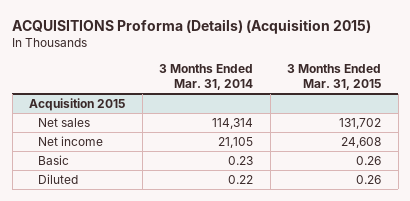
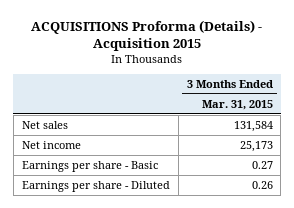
- ACQUISITIONS Proforma (Details) (Acquisition 2015)
+ ACQUISITIONS Proforma (Details) - Acquisition 2015
- | 3 Months Ended Mar. 31, 2014 | 3 Months Ended Mar. 31, 2015
+ | 3 Months Ended Mar. 31, 2015
- Acquisition 2015
- Net sales | 114,314 | 131,702
- Net income | 21,105 | 24,608
- Basic | 0.23 | 0.26
- Diluted | 0.22 | 0.26
+ Net sales | 131,584
+ Net income | 25,173
+ Earnings per share - Basic | 0.27
+ Earnings per share - Diluted | 0.26

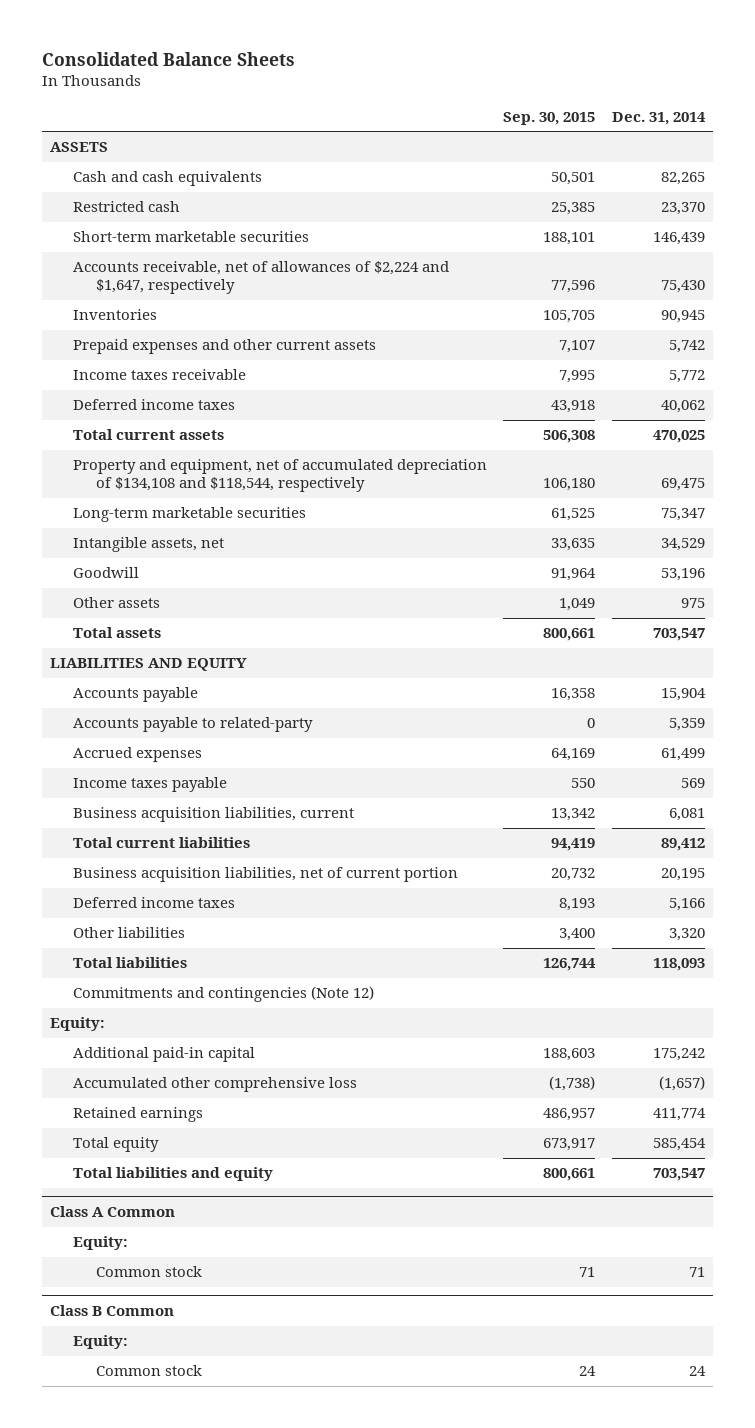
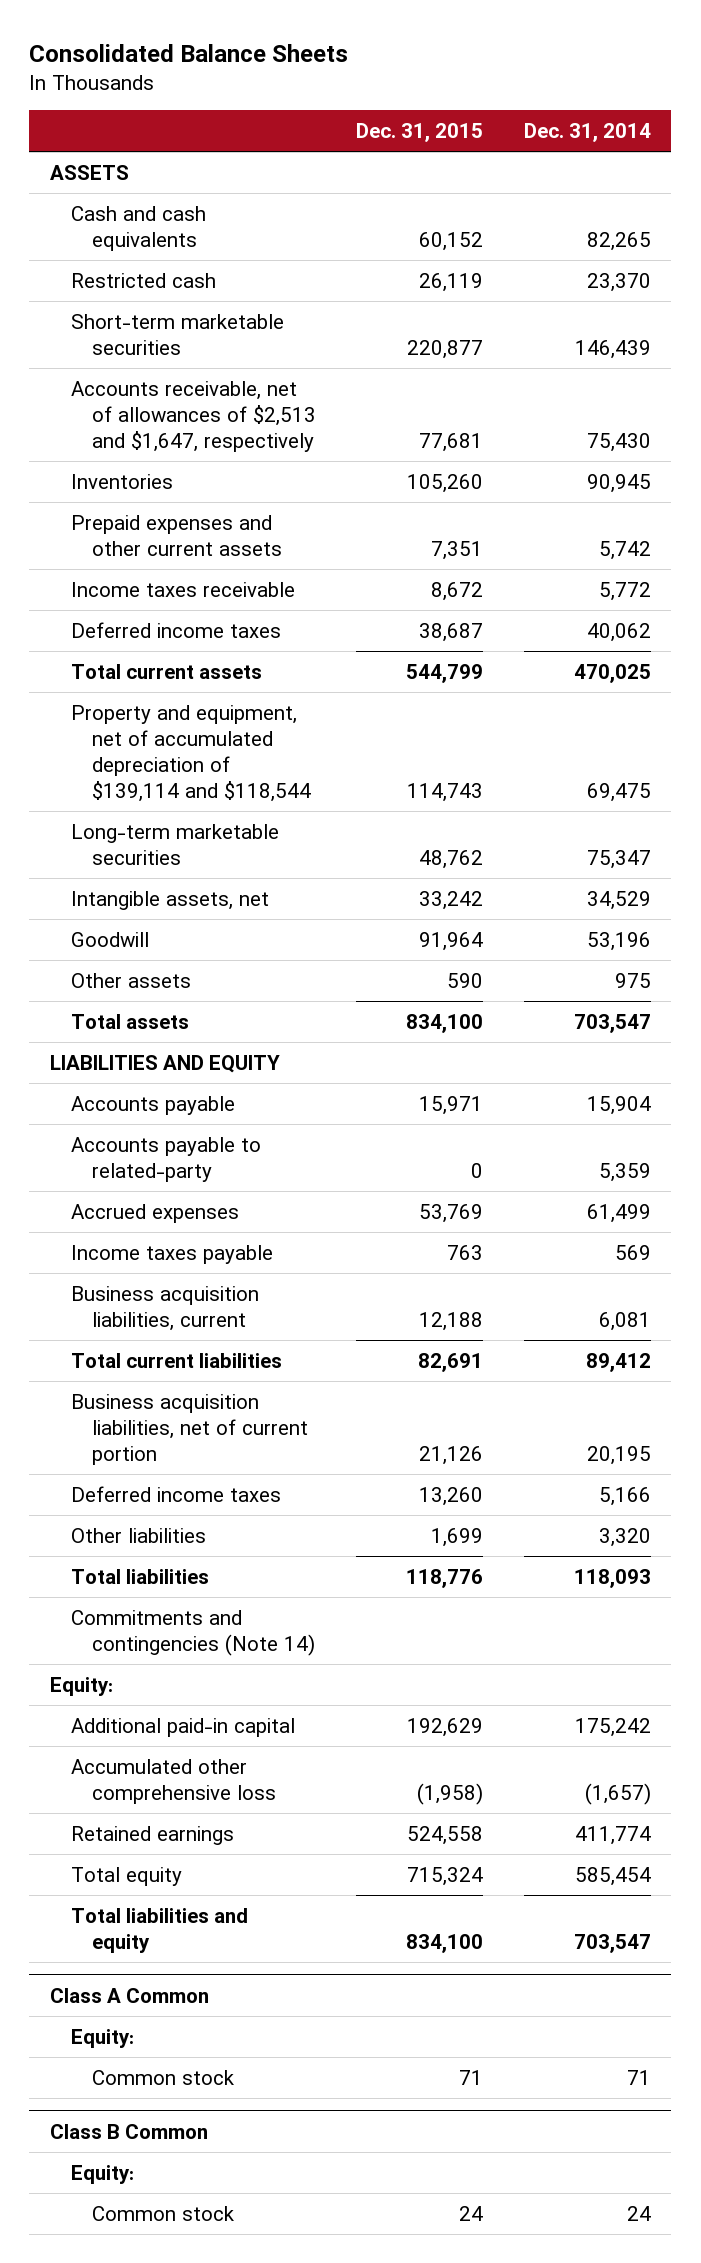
- | Sep. 30, 2015 | Dec. 31, 2014
+ | Dec. 31, 2015 | Dec. 31, 2014
- Accounts receivable, net of allowances of $2,224 and $1,647, respectively | 77,596 | 75,430
+ Accounts receivable, net of allowances of $2,513 and $1,647, respectively | 77,681 | 75,430
- Property and equipment, net of accumulated depreciation of $134,108 and $118,544, respectively | 106,180 | 69,475
+ Property and equipment, net of accumulated depreciation of $139,114 and $118,544 | 114,743 | 69,475
- Commitments and contingencies (Note 12)
+ Commitments and contingencies (Note 14)

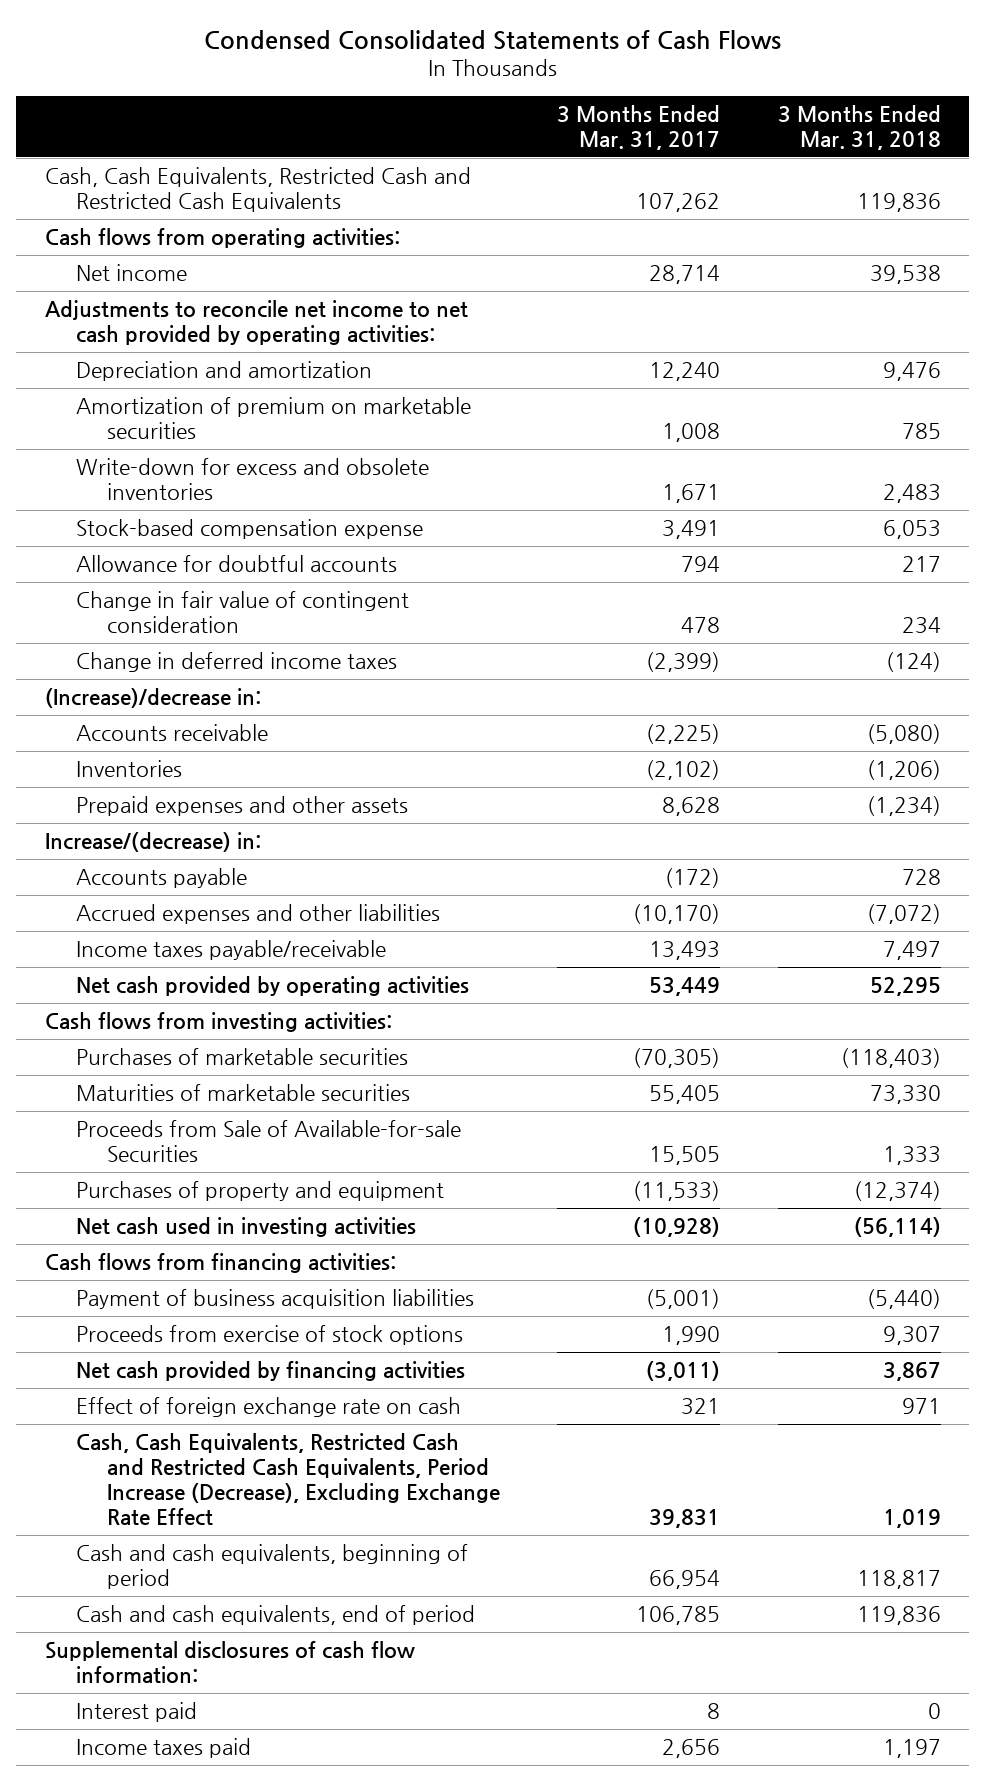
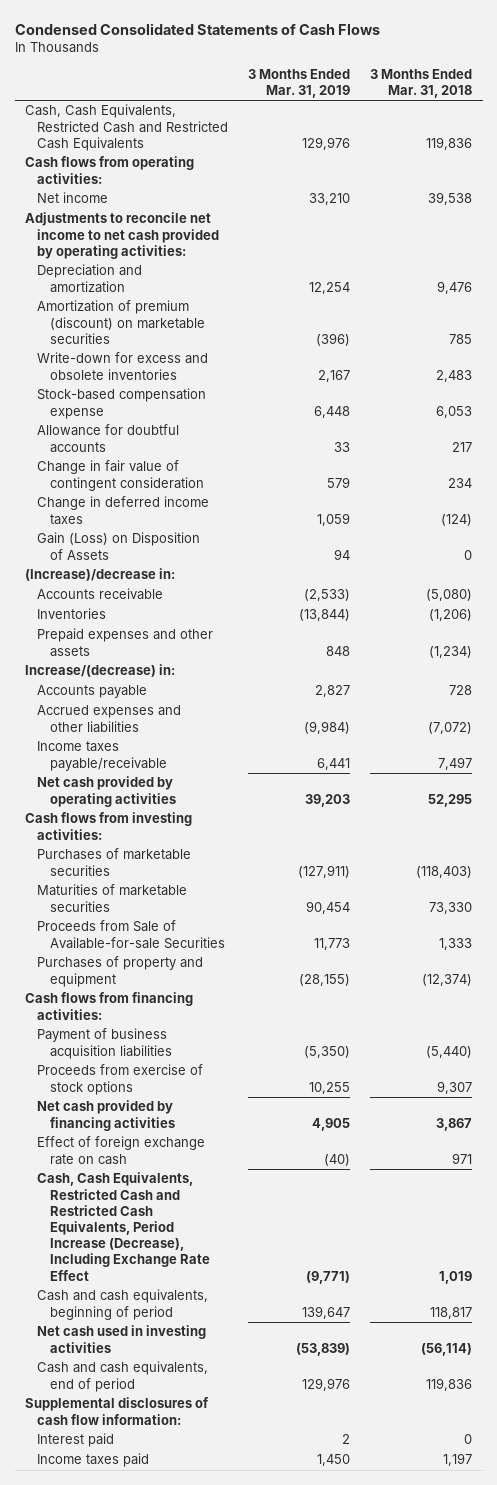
- | 3 Months Ended Mar. 31, 2017 | 3 Months Ended Mar. 31, 2018
+ | 3 Months Ended Mar. 31, 2019 | 3 Months Ended Mar. 31, 2018
- Amortization of premium on marketable securities | 1,008 | 785
+ Amortization of premium (discount) on marketable securities | (396) | 785
+ Gain (Loss) on Disposition of Assets | 94 | 0
- Cash, Cash Equivalents, Restricted Cash and Restricted Cash Equivalents, Period Increase (Decrease), Excluding Exchange Rate Effect | 39,831 | 1,019
+ Cash, Cash Equivalents, Restricted Cash and Restricted Cash Equivalents, Period Increase (Decrease), Including Exchange Rate Effect | (9,771) | 1,019
moved down: Net cash used in investing activities | (53,839) | (56,114)

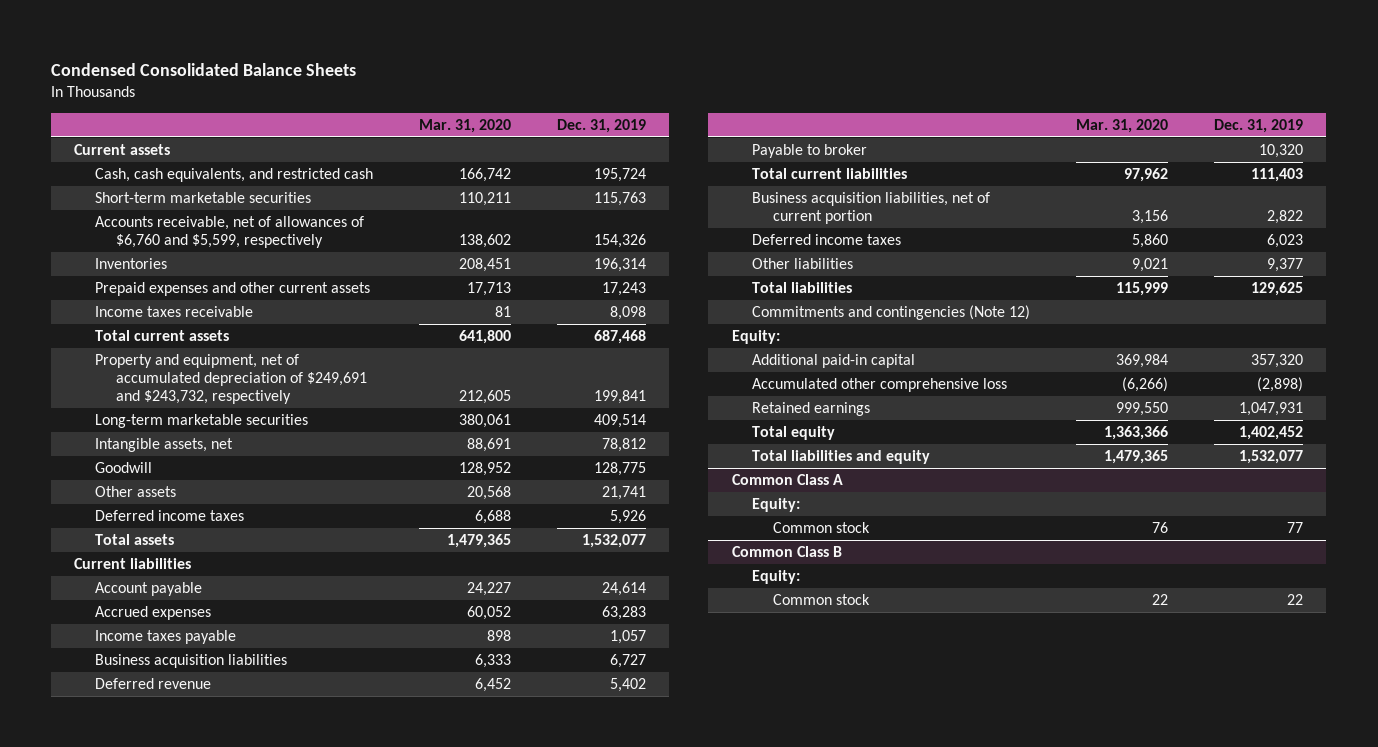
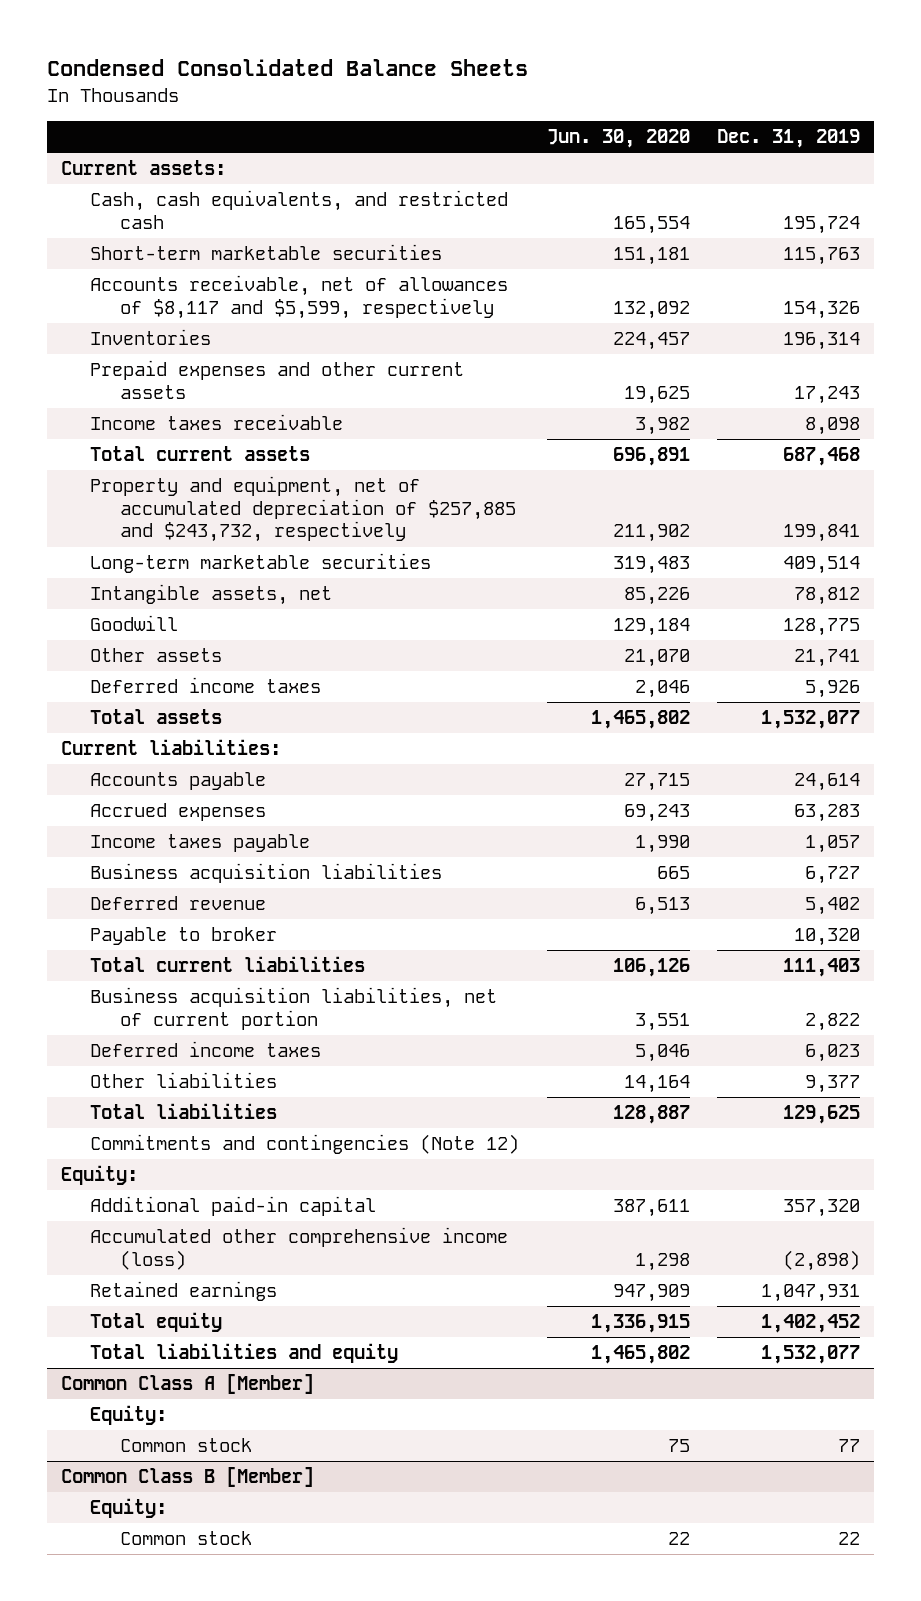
- | Mar. 31, 2020 | Dec. 31, 2019
+ | Jun. 30, 2020 | Dec. 31, 2019
- Current assets
+ Current assets:
- Accounts receivable, net of allowances of $6,760 and $5,599, respectively | 138,602 | 154,326
+ Accounts receivable, net of allowances of $8,117 and $5,599, respectively | 132,092 | 154,326
- Property and equipment, net of accumulated depreciation of $249,691 and $243,732, respectively | 212,605 | 199,841
+ Property and equipment, net of accumulated depreciation of $257,885 and $243,732, respectively | 211,902 | 199,841
- Current liabilities
- Account payable | 24,227 | 24,614
+ Current liabilities:
+ Accounts payable | 27,715 | 24,614
- Accumulated other comprehensive loss | (6,266) | (2,898)
+ Accumulated other comprehensive income (loss) | 1,298 | (2,898)
- Common Class A
+ Common Class A [Member]
- Common Class B
+ Common Class B [Member]

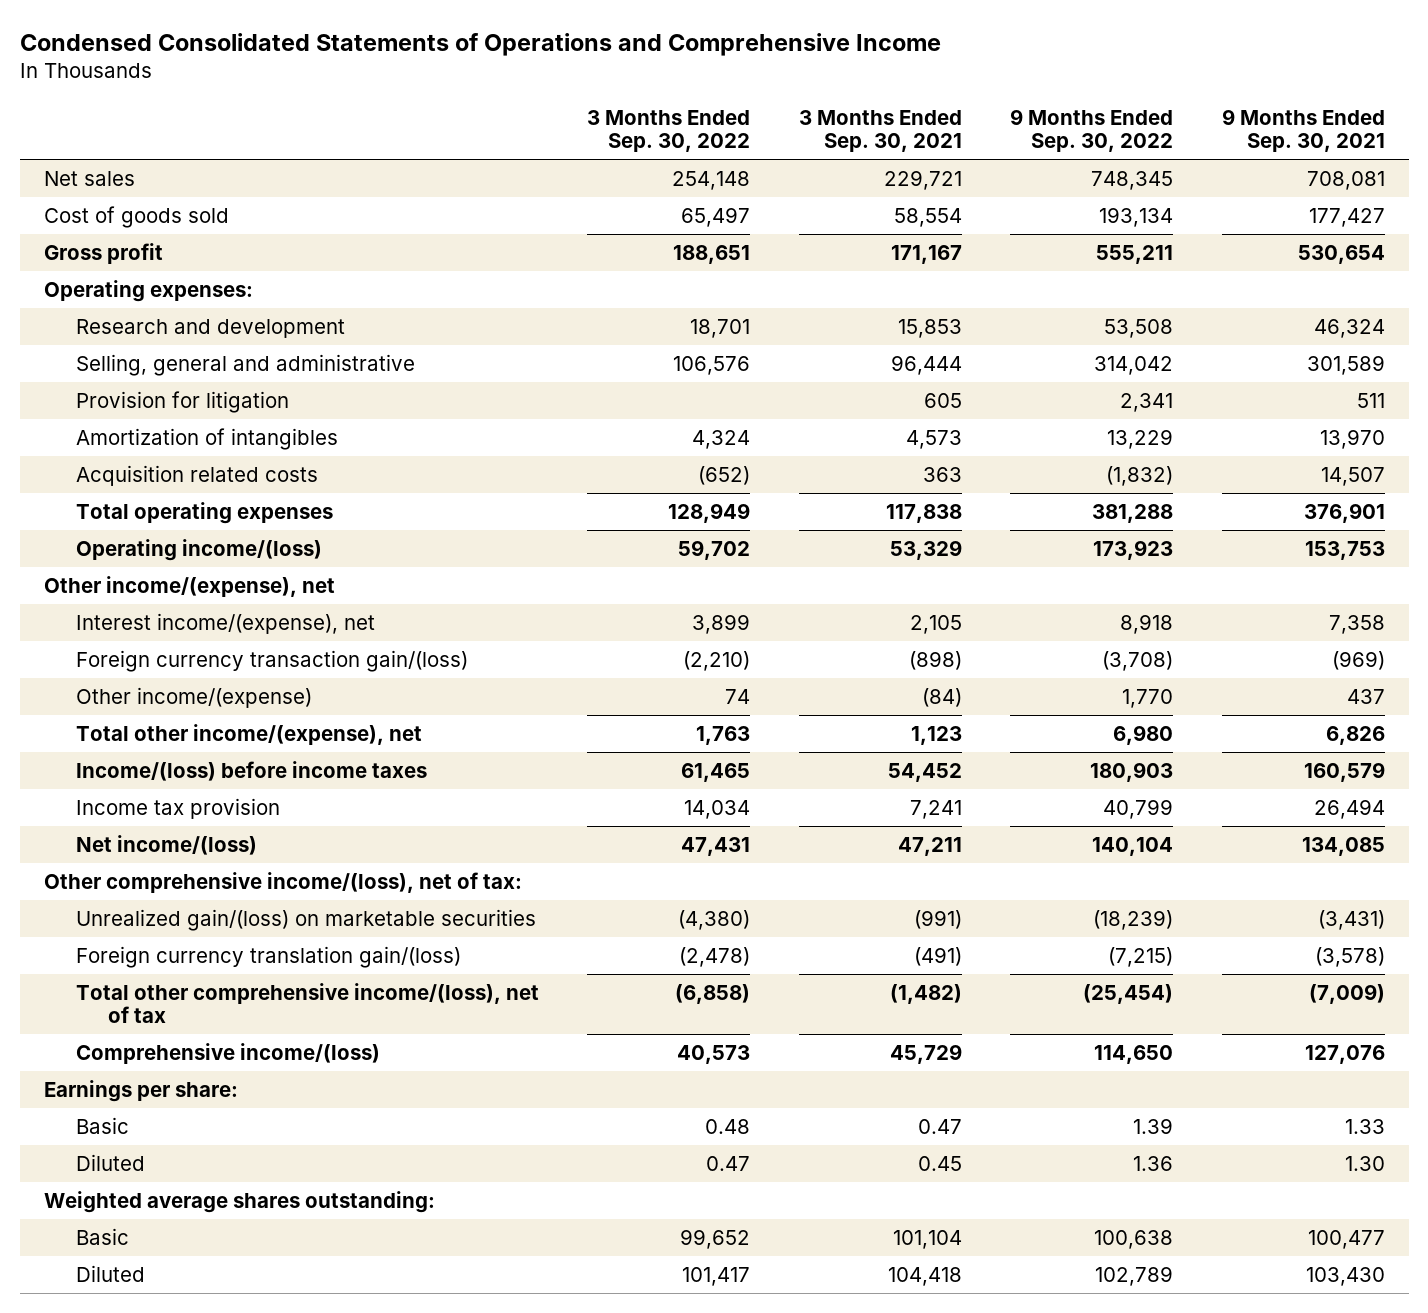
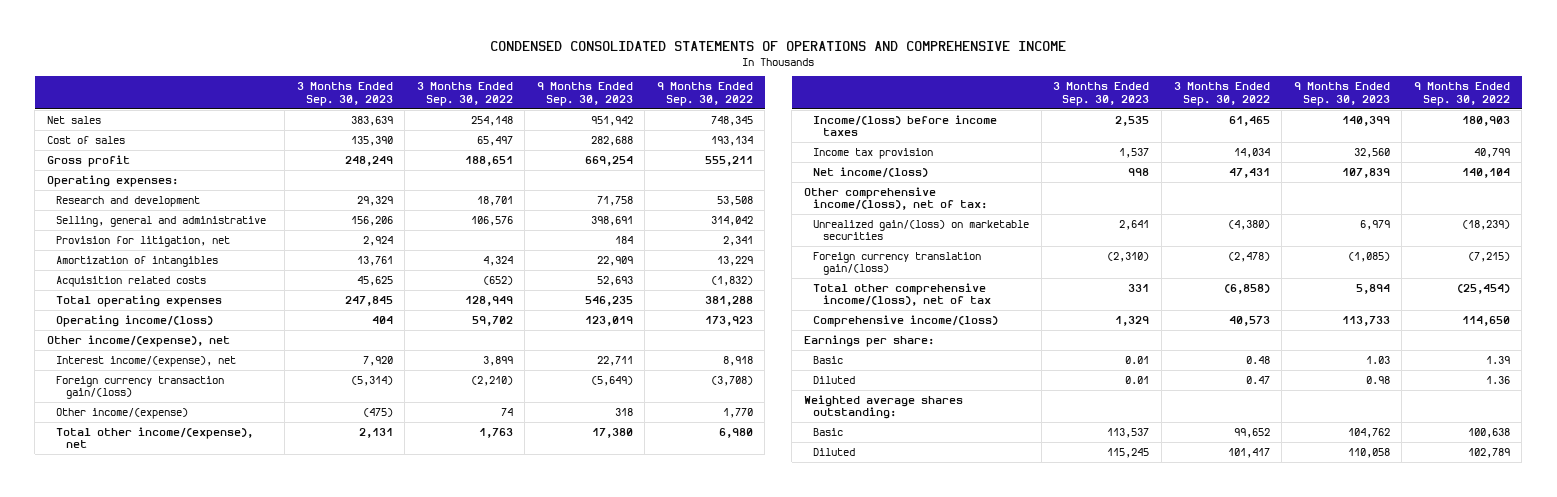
- Condensed Consolidated Statements of Operations and Comprehensive Income
+ CONDENSED CONSOLIDATED STATEMENTS OF OPERATIONS AND COMPREHENSIVE INCOME
- | 3 Months Ended Sep. 30, 2022 | 3 Months Ended Sep. 30, 2021 | 9 Months Ended Sep. 30, 2022 | 9 Months Ended Sep. 30, 2021
+ | 3 Months Ended Sep. 30, 2023 | 3 Months Ended Sep. 30, 2022 | 9 Months Ended Sep. 30, 2023 | 9 Months Ended Sep. 30, 2022
- Cost of goods sold | 65,497 | 58,554 | 193,134 | 177,427
+ Cost of sales | 135,390 | 65,497 | 282,688 | 193,134
- Provision for litigation | | 605 | 2,341 | 511
+ Provision for litigation, net | 2,924 | | 184 | 2,341

